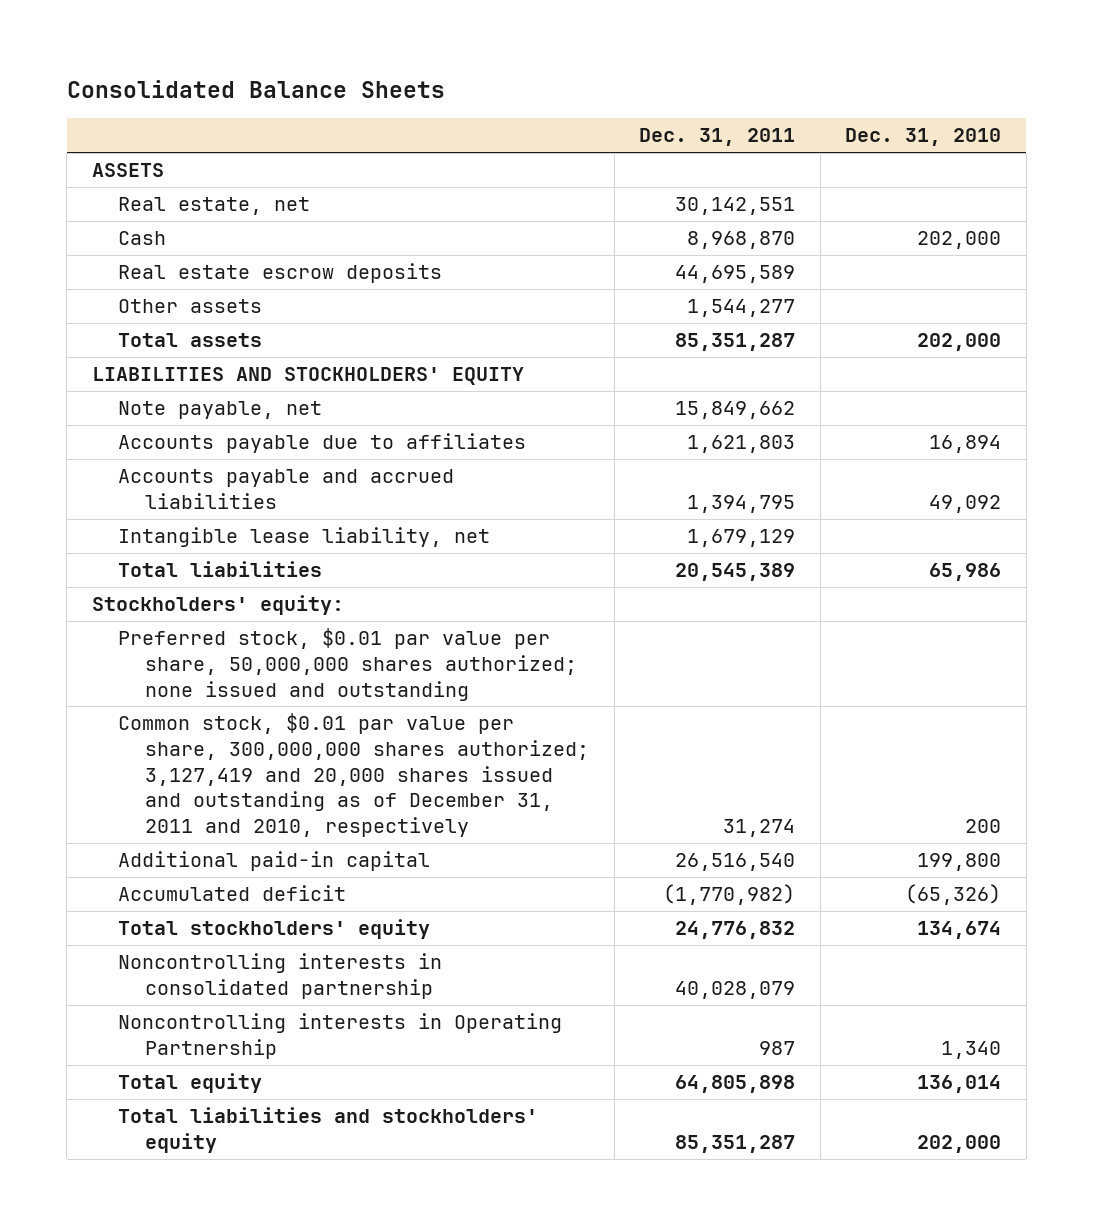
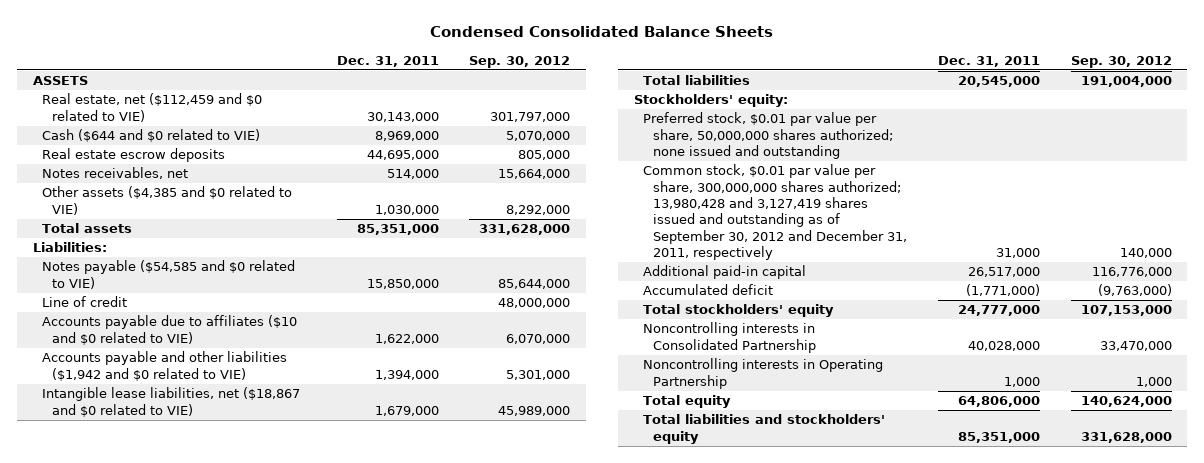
- Consolidated Balance Sheets
+ Condensed Consolidated Balance Sheets
- | Dec. 31, 2011 | Dec. 31, 2010
+ | Dec. 31, 2011 | Sep. 30, 2012
- Real estate, net | 30,142,551 |
- Cash | 8,968,870 | 202,000
- Real estate escrow deposits | 44,695,589 |
- Other assets | 1,544,277 |
- Total assets | 85,351,287 | 202,000
- LIABILITIES AND STOCKHOLDERS' EQUITY
- Note payable, net | 15,849,662 |
- Accounts payable due to affiliates | 1,621,803 | 16,894
- Accounts payable and accrued liabilities | 1,394,795 | 49,092
- Intangible lease liability, net | 1,679,129 |
- Total liabilities | 20,545,389 | 65,986
+ Real estate, net ($112,459 and $0 related to VIE) | 30,143,000 | 301,797,000
+ Cash ($644 and $0 related to VIE) | 8,969,000 | 5,070,000
+ Real estate escrow deposits | 44,695,000 | 805,000
+ Notes receivables, net | 514,000 | 15,664,000
+ Other assets ($4,385 and $0 related to VIE) | 1,030,000 | 8,292,000
+ Total assets | 85,351,000 | 331,628,000
+ Liabilities:
+ Notes payable ($54,585 and $0 related to VIE) | 15,850,000 | 85,644,000
+ Line of credit | | 48,000,000
+ Accounts payable due to affiliates ($10 and $0 related to VIE) | 1,622,000 | 6,070,000
+ Accounts payable and other liabilities ($1,942 and $0 related to VIE) | 1,394,000 | 5,301,000
+ Intangible lease liabilities, net ($18,867 and $0 related to VIE) | 1,679,000 | 45,989,000
+ Total liabilities | 20,545,000 | 191,004,000
- Common stock, $0.01 par value per share, 300,000,000 shares authorized; 3,127,419 and 20,000 shares issued and outstanding as of December 31, 2011 and 2010, respectively | 31,274 | 200
- Additional paid-in capital | 26,516,540 | 199,800
- Accumulated deficit | (1,770,982) | (65,326)
- Total stockholders' equity | 24,776,832 | 134,674
- Noncontrolling interests in consolidated partnership | 40,028,079 |
- Noncontrolling interests in Operating Partnership | 987 | 1,340
- Total equity | 64,805,898 | 136,014
- Total liabilities and stockholders' equity | 85,351,287 | 202,000
+ Common stock, $0.01 par value per share, 300,000,000 shares authorized; 13,980,428 and 3,127,419 shares issued and outstanding as of September 30, 2012 and December 31, 2011, respectively | 31,000 | 140,000
+ Additional paid-in capital | 26,517,000 | 116,776,000
+ Accumulated deficit | (1,771,000) | (9,763,000)
+ Total stockholders' equity | 24,777,000 | 107,153,000
+ Noncontrolling interests in Consolidated Partnership | 40,028,000 | 33,470,000
+ Noncontrolling interests in Operating Partnership | 1,000 | 1,000
+ Total equity | 64,806,000 | 140,624,000
+ Total liabilities and stockholders' equity | 85,351,000 | 331,628,000

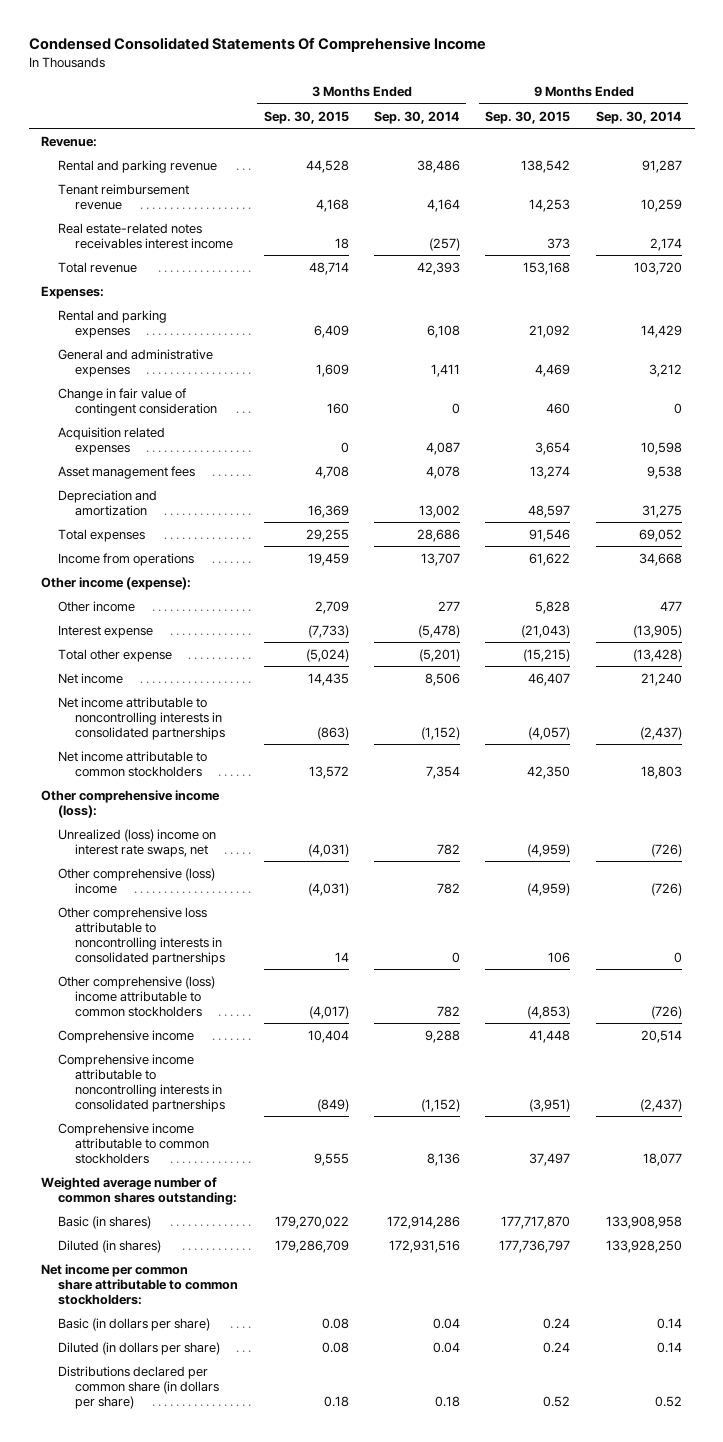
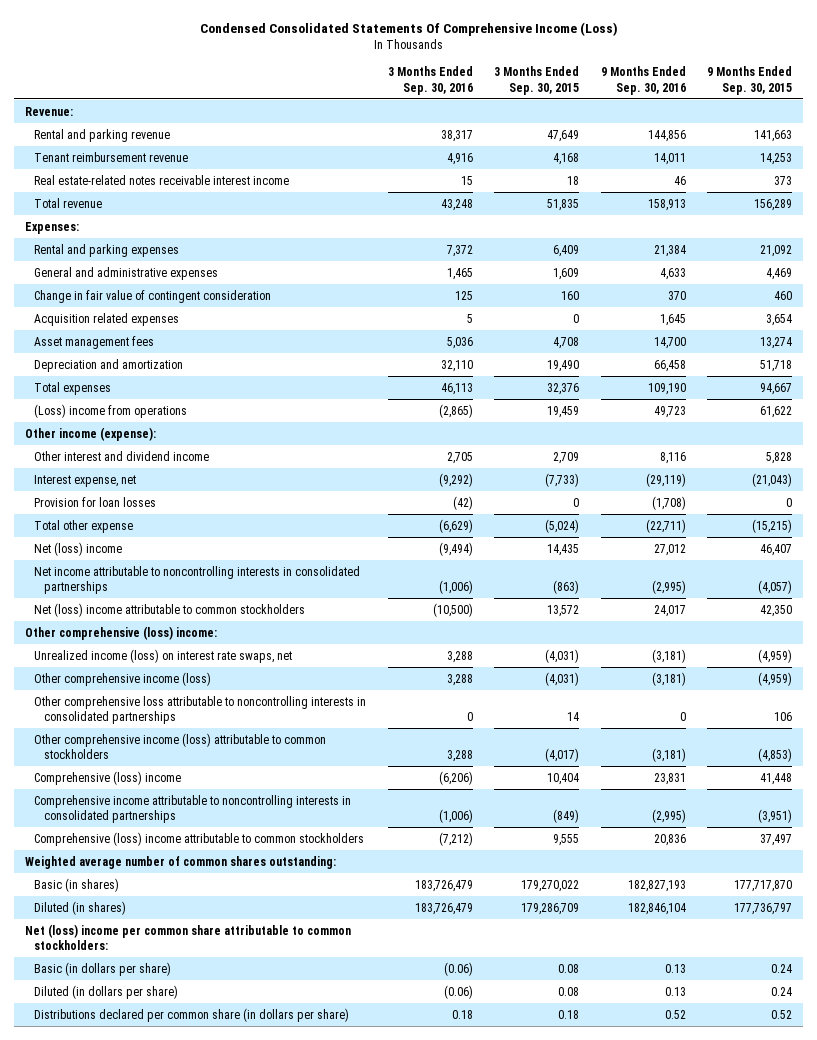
- Condensed Consolidated Statements Of Comprehensive Income
+ Condensed Consolidated Statements Of Comprehensive Income (Loss)
- | 3 Months Ended Sep. 30, 2015 | 3 Months Ended Sep. 30, 2014 | 9 Months Ended Sep. 30, 2015 | 9 Months Ended Sep. 30, 2014
+ | 3 Months Ended Sep. 30, 2016 | 3 Months Ended Sep. 30, 2015 | 9 Months Ended Sep. 30, 2016 | 9 Months Ended Sep. 30, 2015
- Rental and parking revenue | 44,528 | 38,486 | 138,542 | 91,287
+ Rental and parking revenue | 38,317 | 47,649 | 144,856 | 141,663
- Real estate-related notes receivables interest income | 18 | (257) | 373 | 2,174
- Total revenue | 48,714 | 42,393 | 153,168 | 103,720
+ Real estate-related notes receivable interest income | 15 | 18 | 46 | 373
+ Total revenue | 43,248 | 51,835 | 158,913 | 156,289
- Depreciation and amortization | 16,369 | 13,002 | 48,597 | 31,275
- Total expenses | 29,255 | 28,686 | 91,546 | 69,052
- Income from operations | 19,459 | 13,707 | 61,622 | 34,668
+ Depreciation and amortization | 32,110 | 19,490 | 66,458 | 51,718
+ Total expenses | 46,113 | 32,376 | 109,190 | 94,667
+ (Loss) income from operations | (2,865) | 19,459 | 49,723 | 61,622
- Other income | 2,709 | 277 | 5,828 | 477
- Interest expense | (7,733) | (5,478) | (21,043) | (13,905)
+ Other interest and dividend income | 2,705 | 2,709 | 8,116 | 5,828
+ Interest expense, net | (9,292) | (7,733) | (29,119) | (21,043)
+ Provision for loan losses | (42) | 0 | (1,708) | 0
- Net income | 14,435 | 8,506 | 46,407 | 21,240
+ Net (loss) income | (9,494) | 14,435 | 27,012 | 46,407
- Net income attributable to common stockholders | 13,572 | 7,354 | 42,350 | 18,803
- Other comprehensive income (loss):
- Unrealized (loss) income on interest rate swaps, net | (4,031) | 782 | (4,959) | (726)
- Other comprehensive (loss) income | (4,031) | 782 | (4,959) | (726)
+ Net (loss) income attributable to common stockholders | (10,500) | 13,572 | 24,017 | 42,350
+ Other comprehensive (loss) income:
+ Unrealized income (loss) on interest rate swaps, net | 3,288 | (4,031) | (3,181) | (4,959)
+ Other comprehensive income (loss) | 3,288 | (4,031) | (3,181) | (4,959)
- Other comprehensive (loss) income attributable to common stockholders | (4,017) | 782 | (4,853) | (726)
- Comprehensive income | 10,404 | 9,288 | 41,448 | 20,514
+ Other comprehensive income (loss) attributable to common stockholders | 3,288 | (4,017) | (3,181) | (4,853)
+ Comprehensive (loss) income | (6,206) | 10,404 | 23,831 | 41,448
- Comprehensive income attributable to common stockholders | 9,555 | 8,136 | 37,497 | 18,077
+ Comprehensive (loss) income attributable to common stockholders | (7,212) | 9,555 | 20,836 | 37,497
- Net income per common share attributable to common stockholders:
+ Net (loss) income per common share attributable to common stockholders:

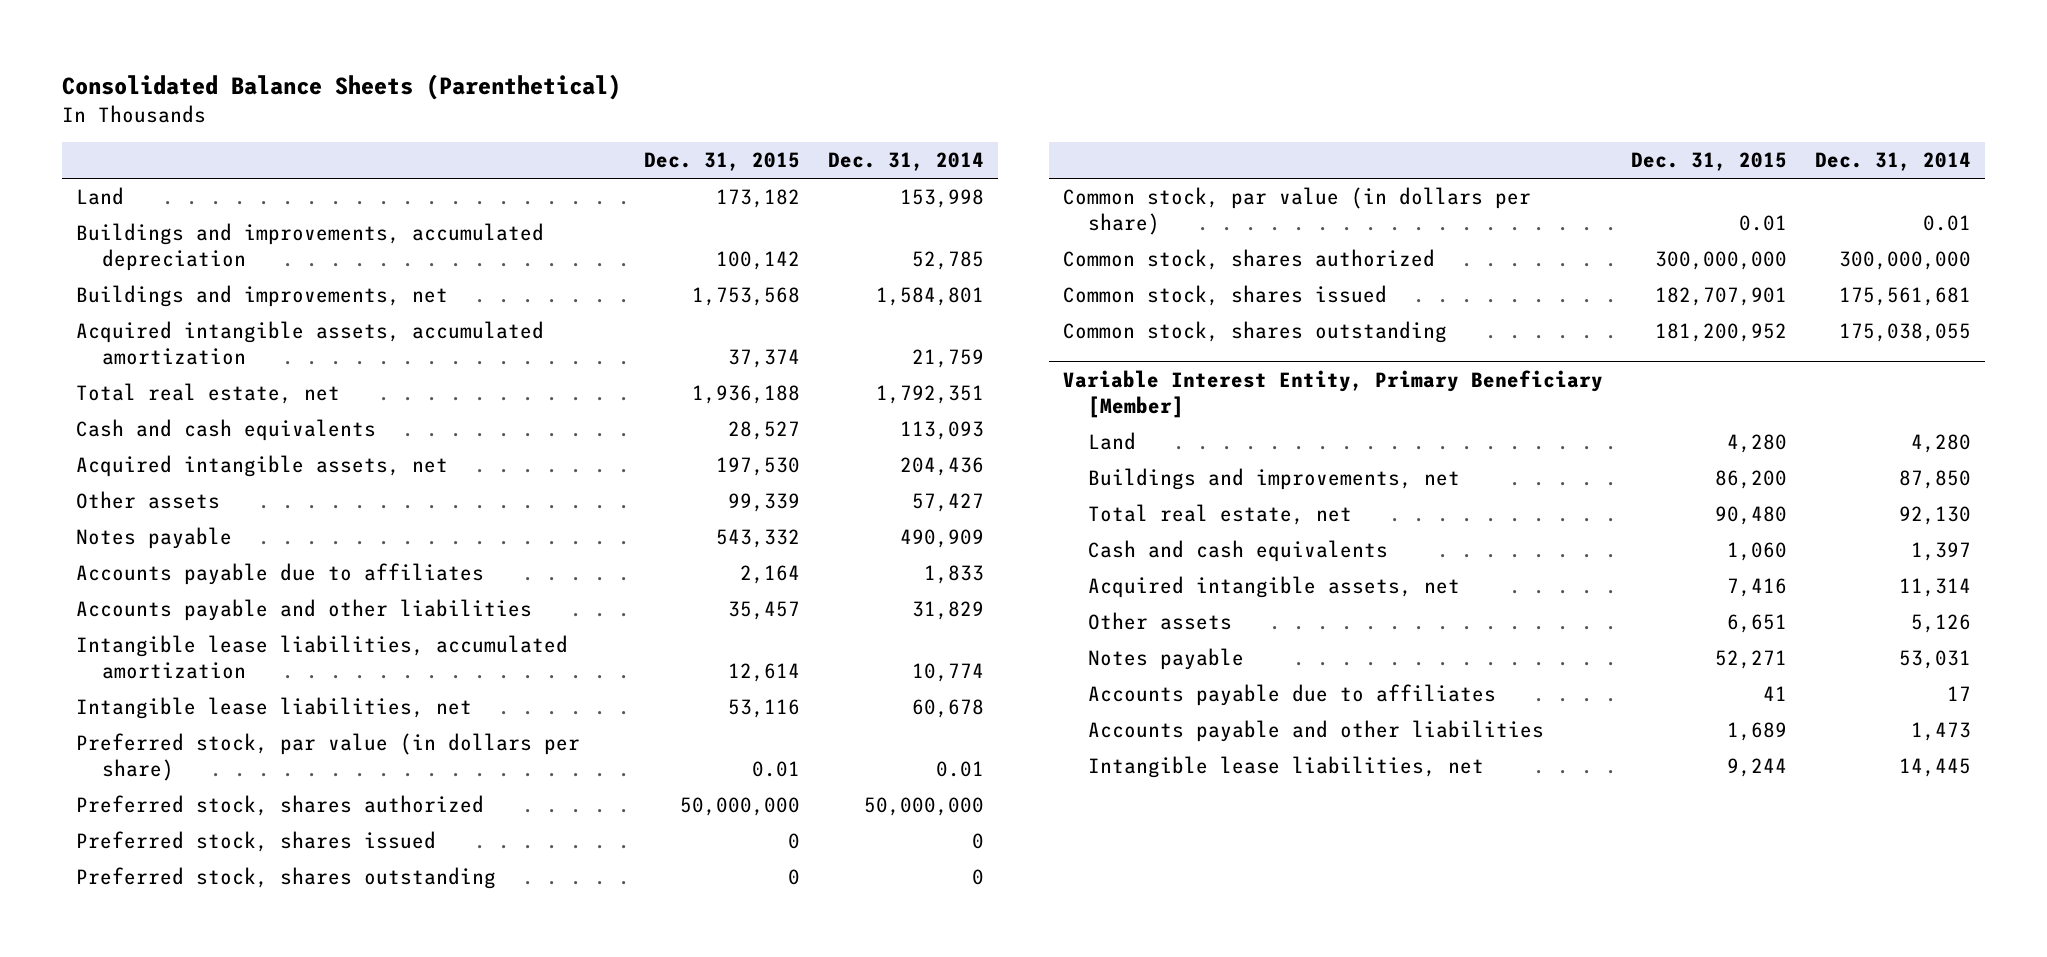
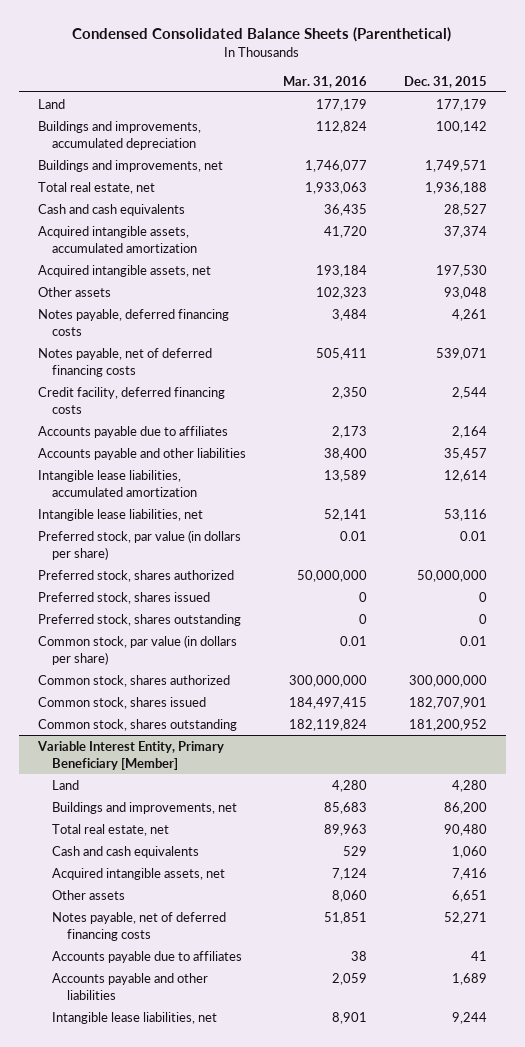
- Consolidated Balance Sheets (Parenthetical)
+ Condensed Consolidated Balance Sheets (Parenthetical)
- | Dec. 31, 2015 | Dec. 31, 2014
+ | Mar. 31, 2016 | Dec. 31, 2015
- Land | 173,182 | 153,998
+ Land | 177,179 | 177,179
- Buildings and improvements, net | 1,753,568 | 1,584,801
+ Buildings and improvements, net | 1,746,077 | 1,749,571
moved down: Acquired intangible assets, accumulated amortization | 41,720 | 37,374
- Other assets | 99,339 | 57,427
- Notes payable | 543,332 | 490,909
+ Other assets | 102,323 | 93,048
+ Notes payable, deferred financing costs | 3,484 | 4,261
+ Notes payable, net of deferred financing costs | 505,411 | 539,071
+ Credit facility, deferred financing costs | 2,350 | 2,544
@ Variable Interest Entity, Primary Beneficiary [Member]
- Notes payable | 52,271 | 53,031
+ Notes payable, net of deferred financing costs | 51,851 | 52,271

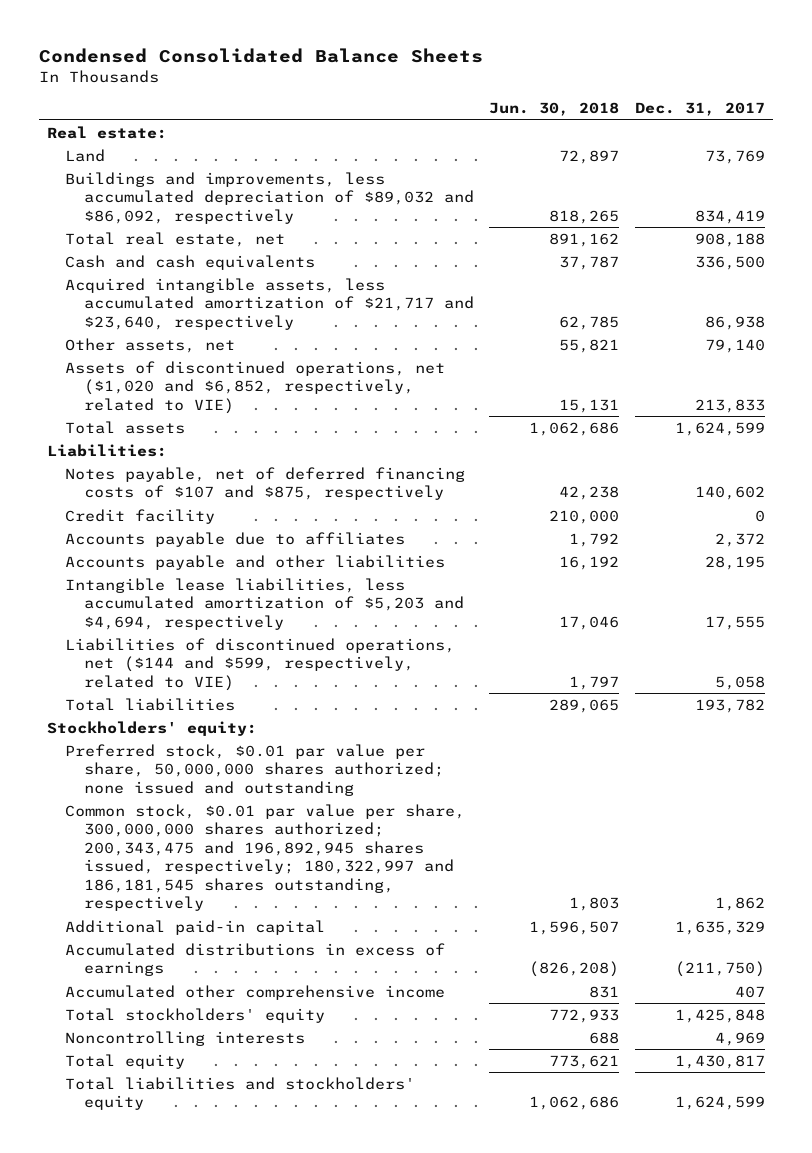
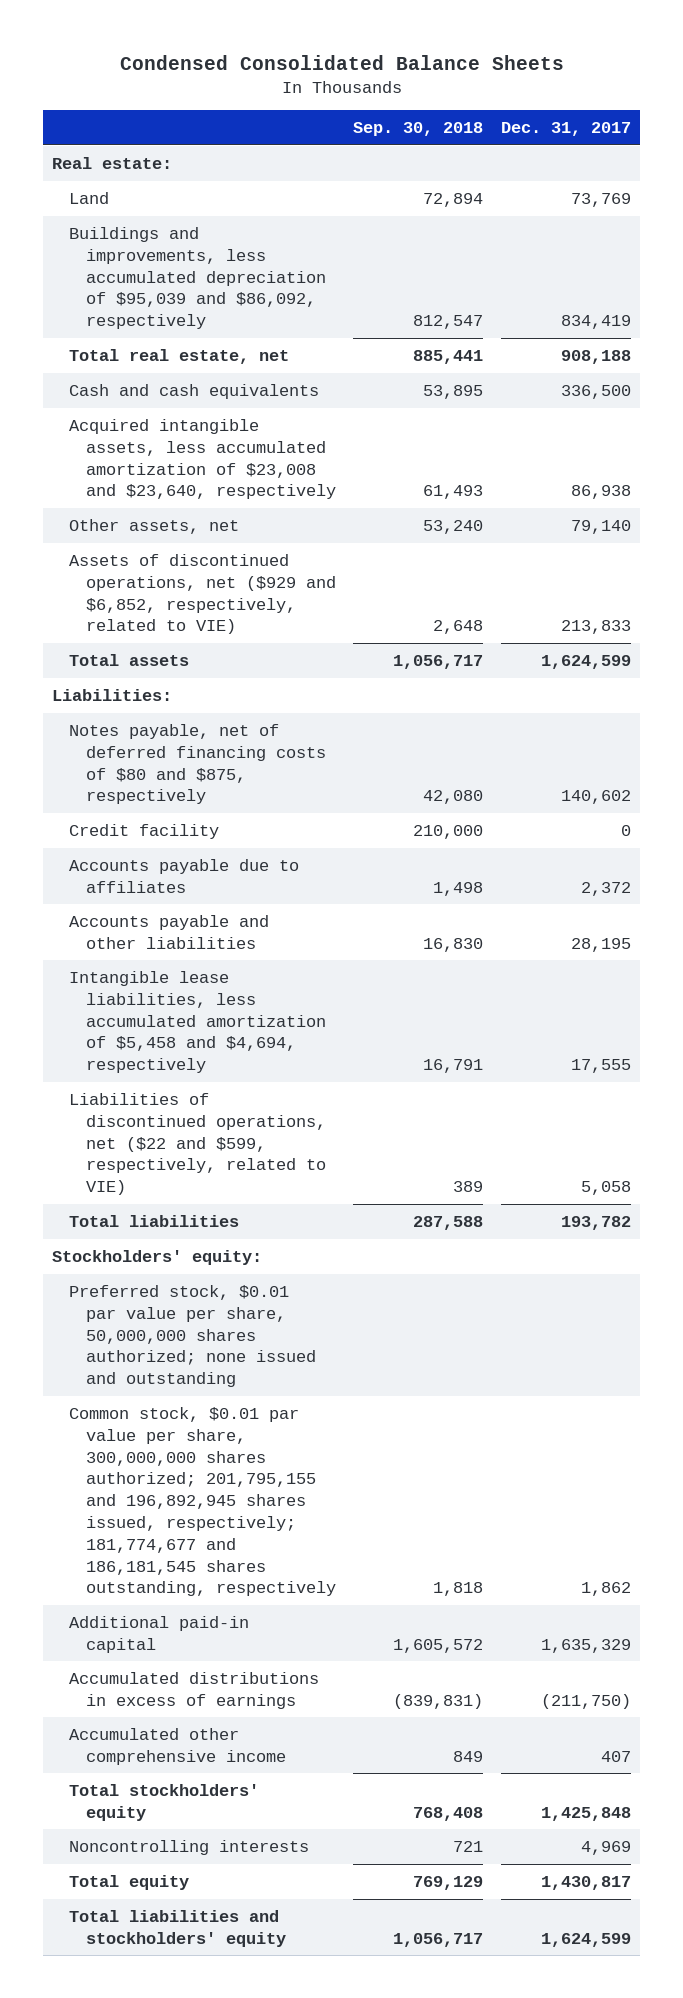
- | Jun. 30, 2018 | Dec. 31, 2017
+ | Sep. 30, 2018 | Dec. 31, 2017
- Buildings and improvements, less accumulated depreciation of $89,032 and $86,092, respectively | 818,265 | 834,419
+ Buildings and improvements, less accumulated depreciation of $95,039 and $86,092, respectively | 812,547 | 834,419
- Acquired intangible assets, less accumulated amortization of $21,717 and $23,640, respectively | 62,785 | 86,938
+ Acquired intangible assets, less accumulated amortization of $23,008 and $23,640, respectively | 61,493 | 86,938
- Assets of discontinued operations, net ($1,020 and $6,852, respectively, related to VIE) | 15,131 | 213,833
+ Assets of discontinued operations, net ($929 and $6,852, respectively, related to VIE) | 2,648 | 213,833
- Notes payable, net of deferred financing costs of $107 and $875, respectively | 42,238 | 140,602
+ Notes payable, net of deferred financing costs of $80 and $875, respectively | 42,080 | 140,602
- Intangible lease liabilities, less accumulated amortization of $5,203 and $4,694, respectively | 17,046 | 17,555
- Liabilities of discontinued operations, net ($144 and $599, respectively, related to VIE) | 1,797 | 5,058
+ Intangible lease liabilities, less accumulated amortization of $5,458 and $4,694, respectively | 16,791 | 17,555
+ Liabilities of discontinued operations, net ($22 and $599, respectively, related to VIE) | 389 | 5,058
- Common stock, $0.01 par value per share, 300,000,000 shares authorized; 200,343,475 and 196,892,945 shares issued, respectively; 180,322,997 and 186,181,545 shares outstanding, respectively | 1,803 | 1,862
+ Common stock, $0.01 par value per share, 300,000,000 shares authorized; 201,795,155 and 196,892,945 shares issued, respectively; 181,774,677 and 186,181,545 shares outstanding, respectively | 1,818 | 1,862

